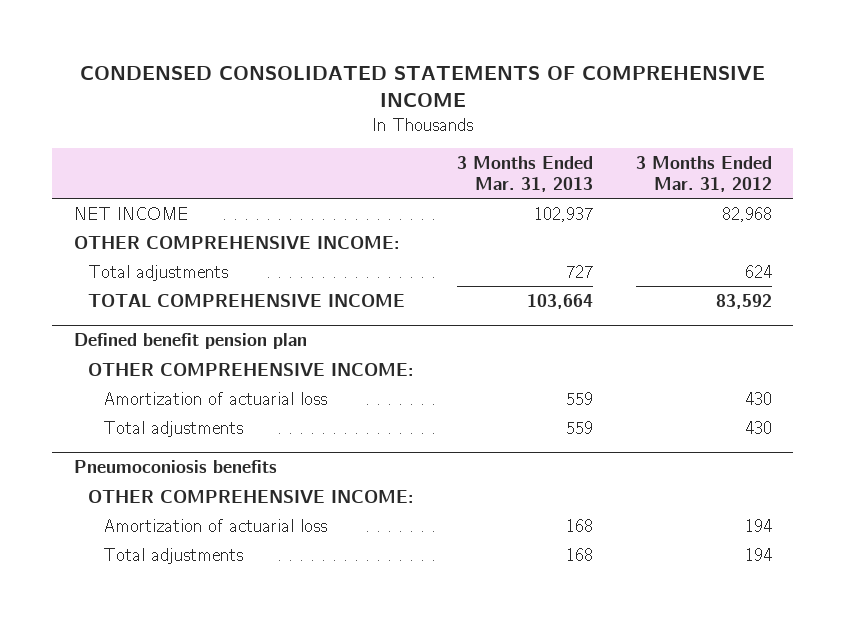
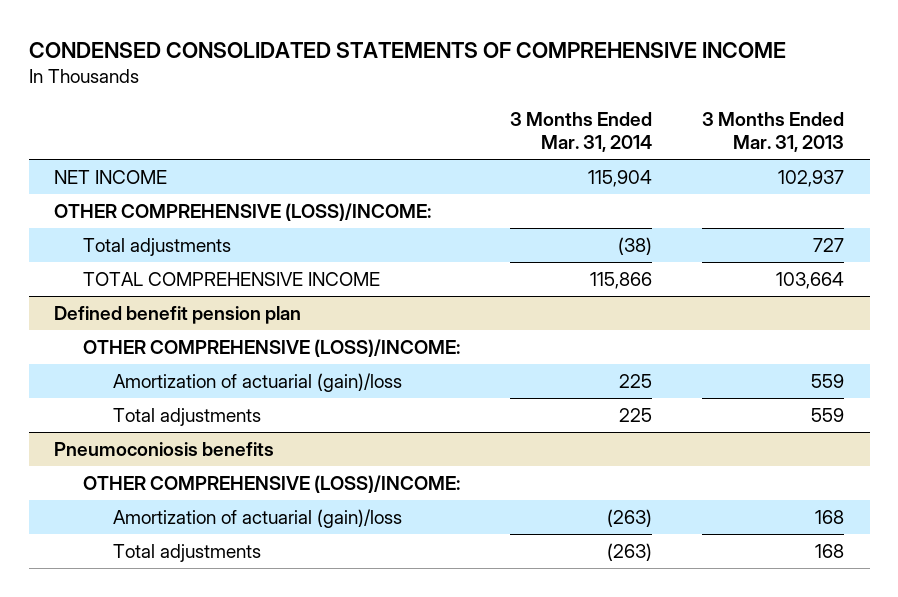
- | 3 Months Ended Mar. 31, 2013 | 3 Months Ended Mar. 31, 2012
+ | 3 Months Ended Mar. 31, 2014 | 3 Months Ended Mar. 31, 2013
- OTHER COMPREHENSIVE INCOME:
+ OTHER COMPREHENSIVE (LOSS)/INCOME:
@ Defined benefit pension plan
- OTHER COMPREHENSIVE INCOME:
- Amortization of actuarial loss | 559 | 430
+ OTHER COMPREHENSIVE (LOSS)/INCOME:
+ Amortization of actuarial (gain)/loss | 225 | 559
@ Pneumoconiosis benefits
- OTHER COMPREHENSIVE INCOME:
- Amortization of actuarial loss | 168 | 194
+ OTHER COMPREHENSIVE (LOSS)/INCOME:
+ Amortization of actuarial (gain)/loss | (263) | 168

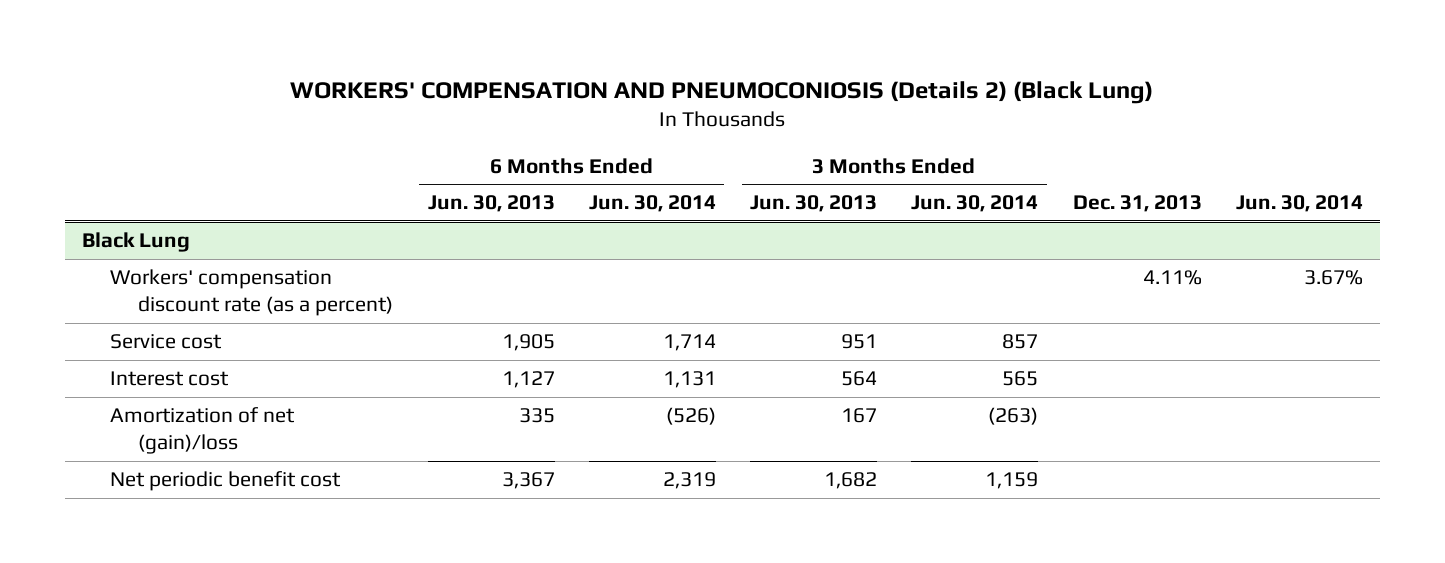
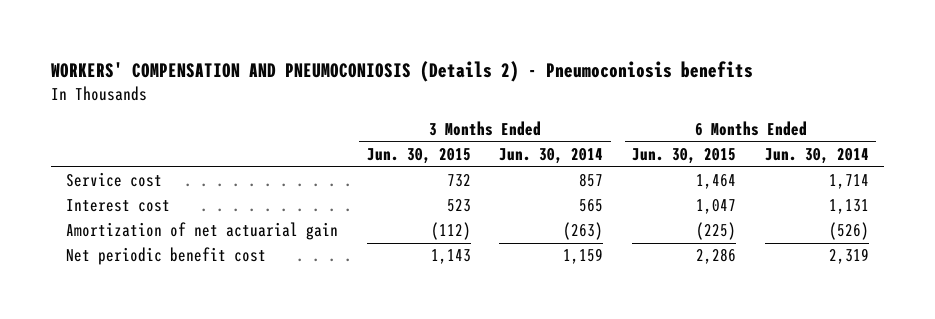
- WORKERS' COMPENSATION AND PNEUMOCONIOSIS (Details 2) (Black Lung)
+ WORKERS' COMPENSATION AND PNEUMOCONIOSIS (Details 2) - Pneumoconiosis benefits
- | 6 Months Ended Jun. 30, 2013 | 6 Months Ended Jun. 30, 2014 | 3 Months Ended Jun. 30, 2013 | 3 Months Ended Jun. 30, 2014 | Dec. 31, 2013 | Jun. 30, 2014
+ | 3 Months Ended Jun. 30, 2015 | 3 Months Ended Jun. 30, 2014 | 6 Months Ended Jun. 30, 2015 | 6 Months Ended Jun. 30, 2014
- Black Lung
- Workers' compensation discount rate (as a percent) | | | | | 4.11% | 3.67%
- Amortization of net (gain)/loss | 335 | (526) | 167 | (263) | |
+ Amortization of net actuarial gain | (112) | (263) | (225) | (526)

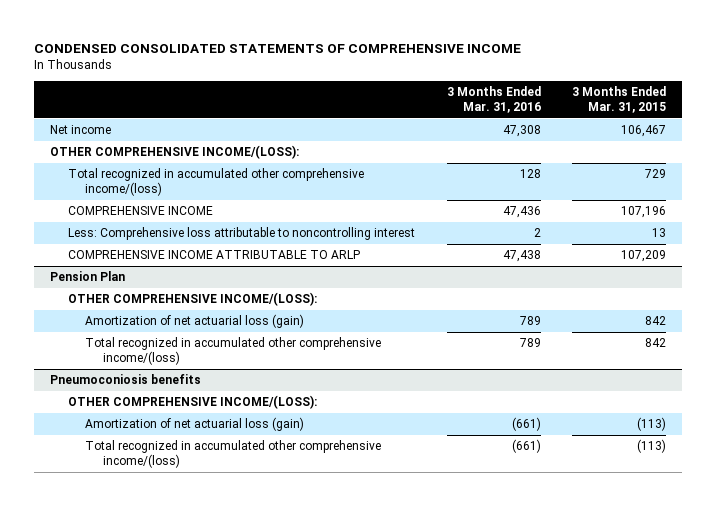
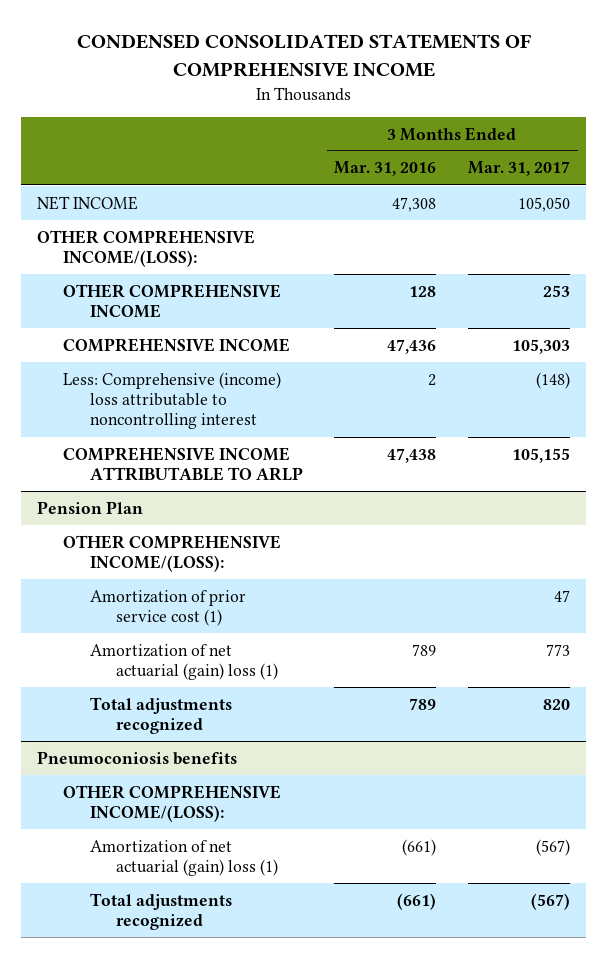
- | 3 Months Ended Mar. 31, 2016 | 3 Months Ended Mar. 31, 2015
+ | 3 Months Ended Mar. 31, 2016 | 3 Months Ended Mar. 31, 2017
- Net income | 47,308 | 106,467
+ NET INCOME | 47,308 | 105,050
- Total recognized in accumulated other comprehensive income/(loss) | 128 | 729
+ OTHER COMPREHENSIVE INCOME | 128 | 253
- Less: Comprehensive loss attributable to noncontrolling interest | 2 | 13
+ Less: Comprehensive (income) loss attributable to noncontrolling interest | 2 | (148)
@ Pension Plan
- Amortization of net actuarial loss (gain) | 789 | 842
- Total recognized in accumulated other comprehensive income/(loss) | 789 | 842
+ Amortization of prior service cost (1) | | 47
+ Amortization of net actuarial (gain) loss (1) | 789 | 773
+ Total adjustments recognized | 789 | 820
@ Pneumoconiosis benefits
- Amortization of net actuarial loss (gain) | (661) | (113)
- Total recognized in accumulated other comprehensive income/(loss) | (661) | (113)
+ Amortization of net actuarial (gain) loss (1) | (661) | (567)
+ Total adjustments recognized | (661) | (567)

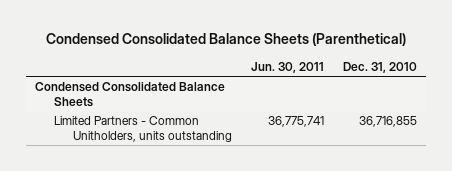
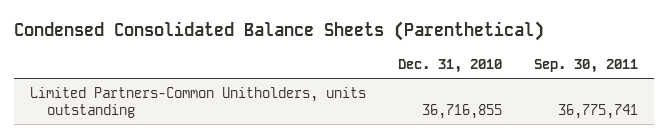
- | Jun. 30, 2011 | Dec. 31, 2010
+ | Dec. 31, 2010 | Sep. 30, 2011
- Condensed Consolidated Balance Sheets
- Limited Partners - Common Unitholders, units outstanding | 36,775,741 | 36,716,855
+ Limited Partners-Common Unitholders, units outstanding | 36,716,855 | 36,775,741

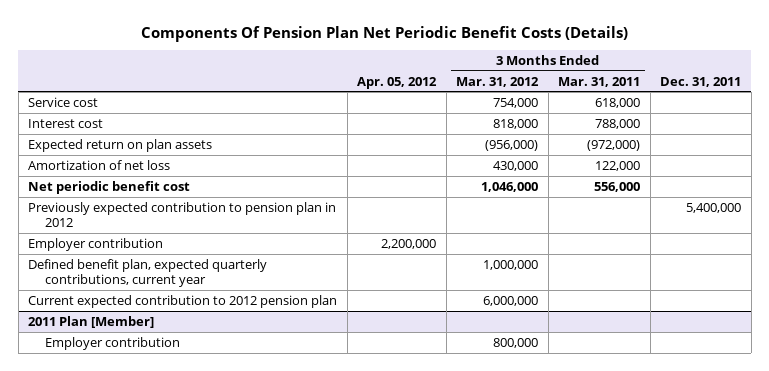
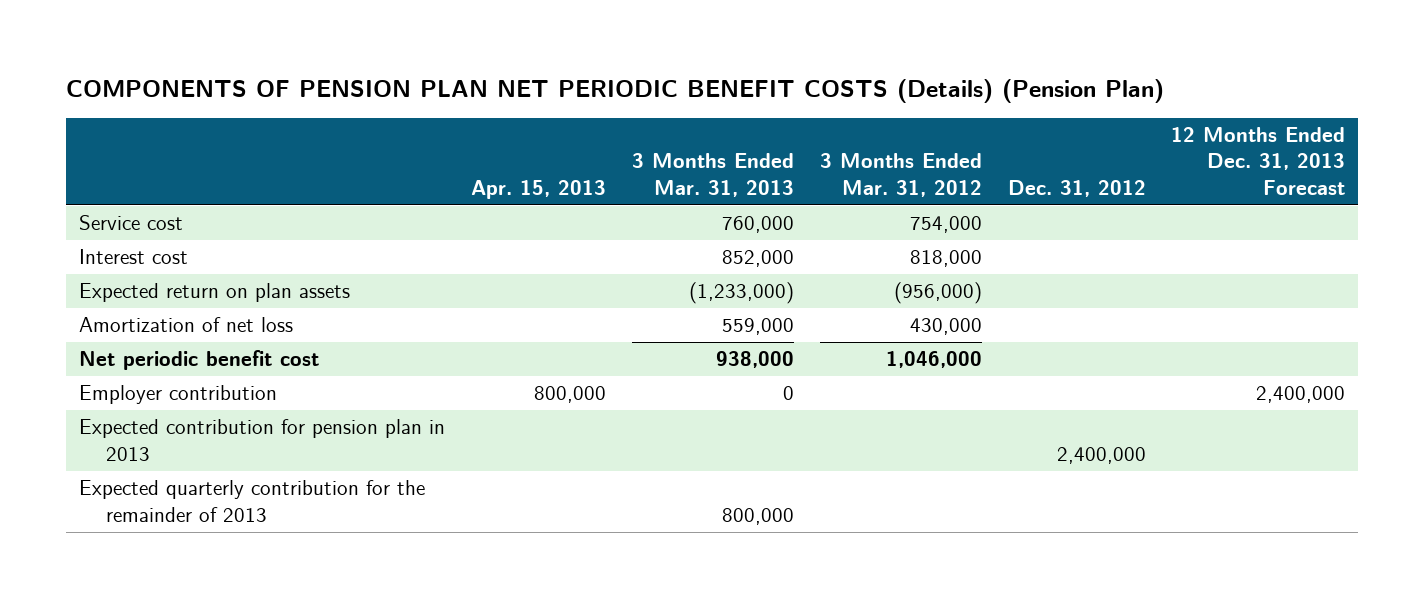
- Components Of Pension Plan Net Periodic Benefit Costs (Details)
+ COMPONENTS OF PENSION PLAN NET PERIODIC BENEFIT COSTS (Details) (Pension Plan)
- | Apr. 05, 2012 | 3 Months Ended Mar. 31, 2012 | 3 Months Ended Mar. 31, 2011 | Dec. 31, 2011
+ | Apr. 15, 2013 | 3 Months Ended Mar. 31, 2013 | 3 Months Ended Mar. 31, 2012 | Dec. 31, 2012 | 12 Months Ended Dec. 31, 2013 Forecast
- Previously expected contribution to pension plan in 2012 | | | | 5,400,000
- Defined benefit plan, expected quarterly contributions, current year | | 1,000,000 | |
- Current expected contribution to 2012 pension plan | | 6,000,000 | |
- 2011 Plan [Member]
- Employer contribution | | 800,000 | |
+ Expected contribution for pension plan in 2013 | | | | 2,400,000 |
+ Expected quarterly contribution for the remainder of 2013 | | 800,000 | | |

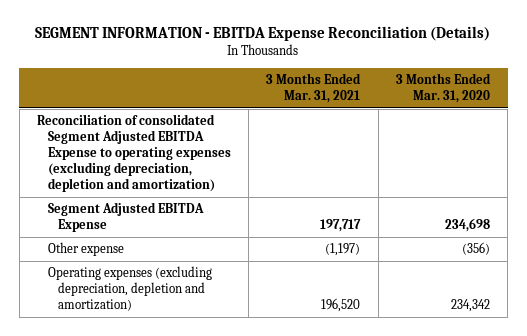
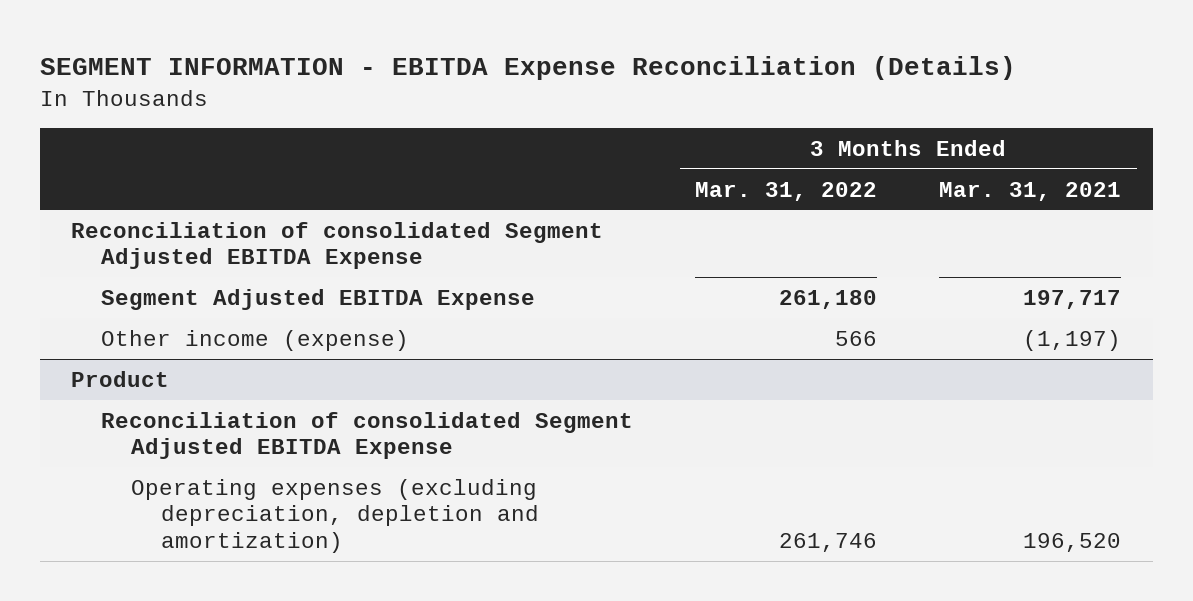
- | 3 Months Ended Mar. 31, 2021 | 3 Months Ended Mar. 31, 2020
+ | 3 Months Ended Mar. 31, 2022 | 3 Months Ended Mar. 31, 2021
- Reconciliation of consolidated Segment Adjusted EBITDA Expense to operating expenses (excluding depreciation, depletion and amortization)
+ Reconciliation of consolidated Segment Adjusted EBITDA Expense
- Other expense | (1,197) | (356)
+ Other income (expense) | 566 | (1,197)
+ Product
+ Reconciliation of consolidated Segment Adjusted EBITDA Expense

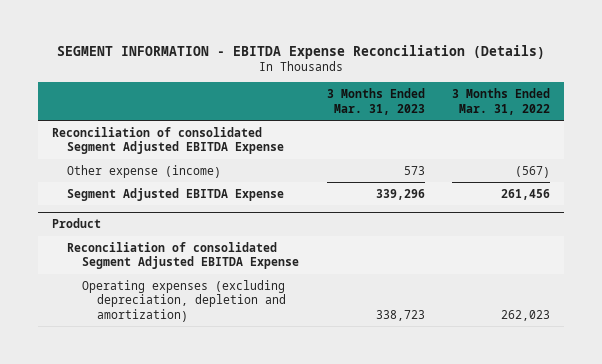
- | 3 Months Ended Mar. 31, 2022 | 3 Months Ended Mar. 31, 2021
+ | 3 Months Ended Mar. 31, 2023 | 3 Months Ended Mar. 31, 2022
- Segment Adjusted EBITDA Expense | 261,180 | 197,717
- Other income (expense) | 566 | (1,197)
+ Other expense (income) | 573 | (567)
+ Segment Adjusted EBITDA Expense | 339,296 | 261,456
@ Product
- Operating expenses (excluding depreciation, depletion and amortization) | 261,746 | 196,520
+ Operating expenses (excluding depreciation, depletion and amortization) | 338,723 | 262,023

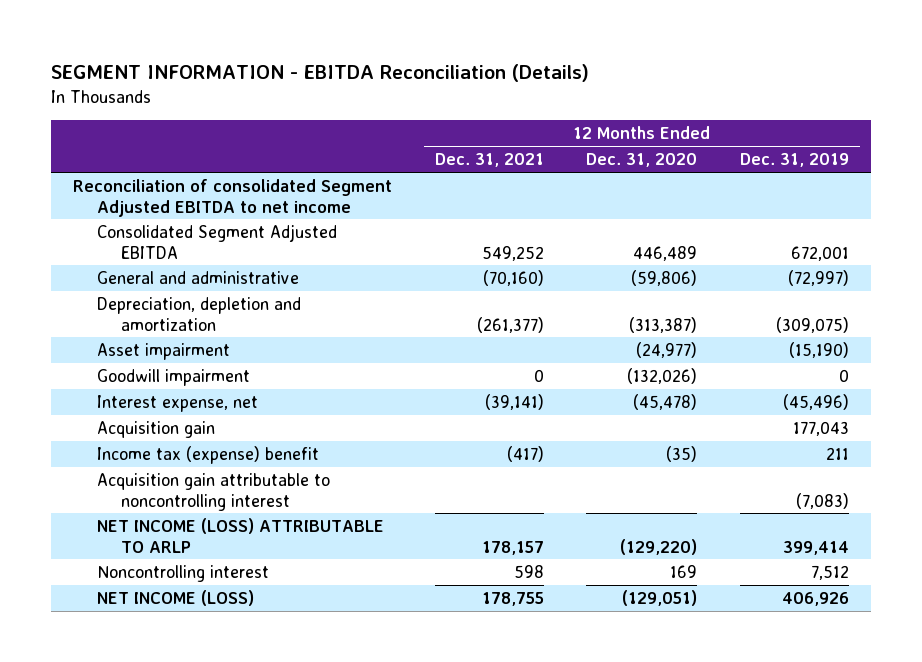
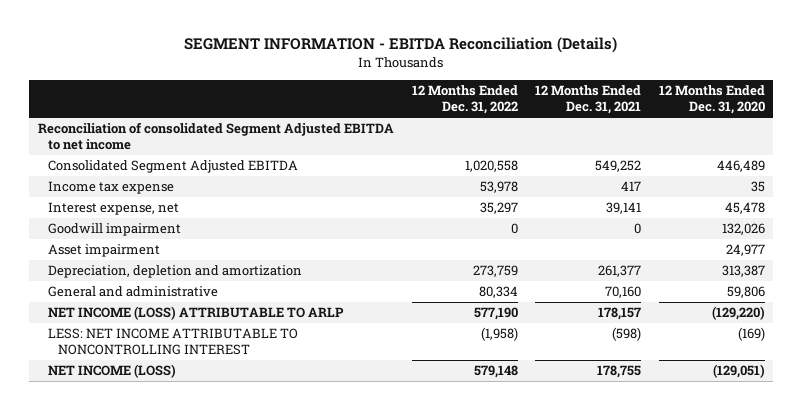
- | 12 Months Ended Dec. 31, 2021 | 12 Months Ended Dec. 31, 2020 | 12 Months Ended Dec. 31, 2019
+ | 12 Months Ended Dec. 31, 2022 | 12 Months Ended Dec. 31, 2021 | 12 Months Ended Dec. 31, 2020
- General and administrative | (70,160) | (59,806) | (72,997)
- Depreciation, depletion and amortization | (261,377) | (313,387) | (309,075)
- Asset impairment | | (24,977) | (15,190)
- Goodwill impairment | 0 | (132,026) | 0
- Interest expense, net | (39,141) | (45,478) | (45,496)
- Acquisition gain | | | 177,043
- Income tax (expense) benefit | (417) | (35) | 211
- Acquisition gain attributable to noncontrolling interest | | | (7,083)
+ Income tax expense | 53,978 | 417 | 35
+ Interest expense, net | 35,297 | 39,141 | 45,478
+ Goodwill impairment | 0 | 0 | 132,026
+ Asset impairment | | | 24,977
+ Depreciation, depletion and amortization | 273,759 | 261,377 | 313,387
+ General and administrative | 80,334 | 70,160 | 59,806
- Noncontrolling interest | 598 | 169 | 7,512
+ LESS: NET INCOME ATTRIBUTABLE TO NONCONTROLLING INTEREST | (1,958) | (598) | (169)

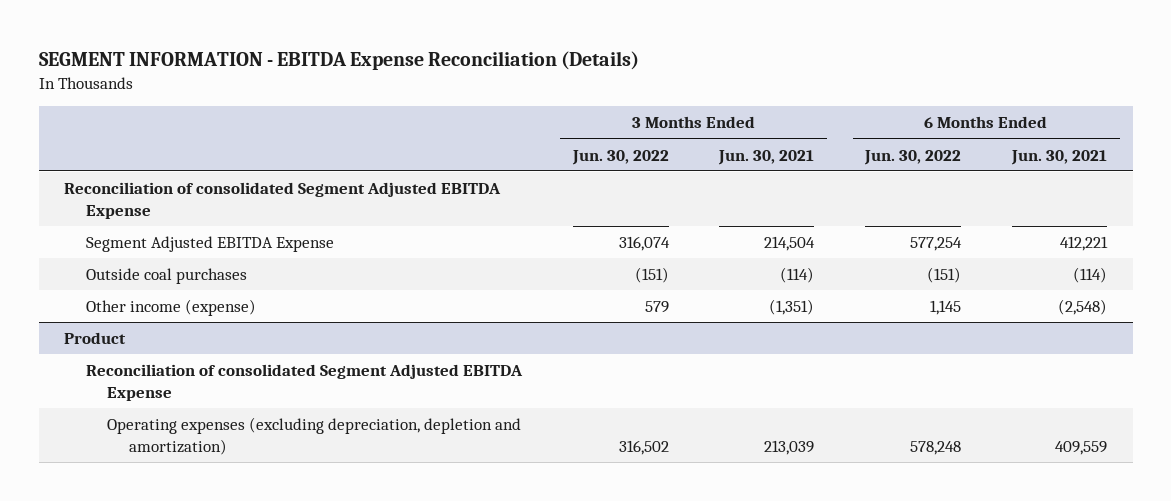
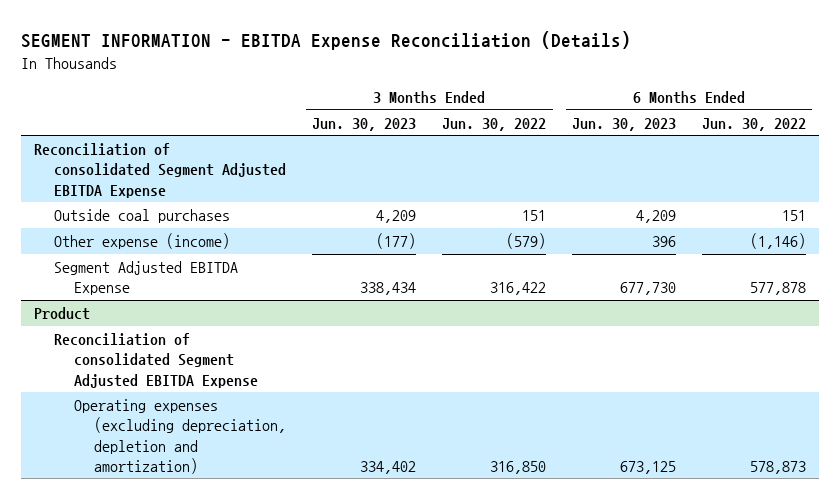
- | 3 Months Ended Jun. 30, 2022 | 3 Months Ended Jun. 30, 2021 | 6 Months Ended Jun. 30, 2022 | 6 Months Ended Jun. 30, 2021
+ | 3 Months Ended Jun. 30, 2023 | 3 Months Ended Jun. 30, 2022 | 6 Months Ended Jun. 30, 2023 | 6 Months Ended Jun. 30, 2022
- Segment Adjusted EBITDA Expense | 316,074 | 214,504 | 577,254 | 412,221
- Outside coal purchases | (151) | (114) | (151) | (114)
- Other income (expense) | 579 | (1,351) | 1,145 | (2,548)
+ Outside coal purchases | 4,209 | 151 | 4,209 | 151
+ Other expense (income) | (177) | (579) | 396 | (1,146)
+ Segment Adjusted EBITDA Expense | 338,434 | 316,422 | 677,730 | 577,878
@ Product
- Operating expenses (excluding depreciation, depletion and amortization) | 316,502 | 213,039 | 578,248 | 409,559
+ Operating expenses (excluding depreciation, depletion and amortization) | 334,402 | 316,850 | 673,125 | 578,873

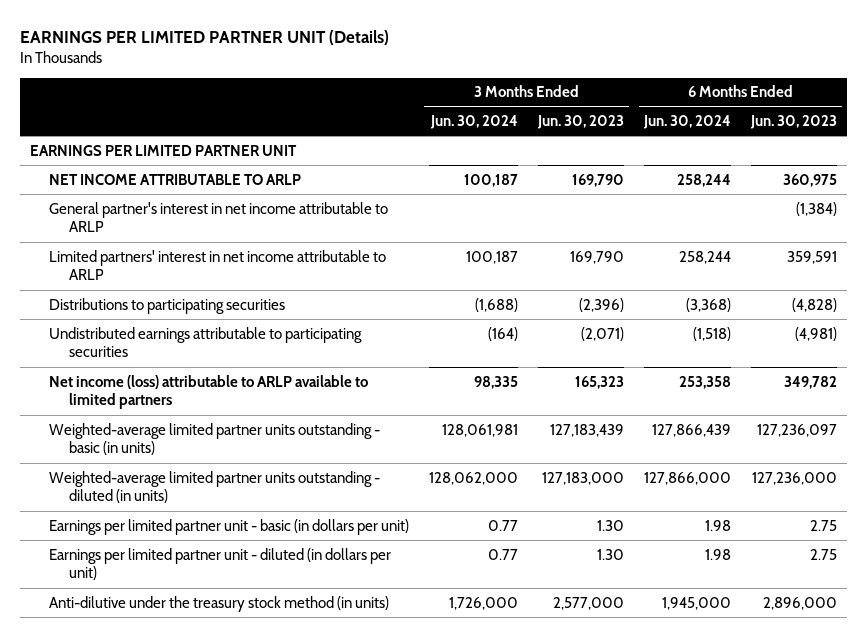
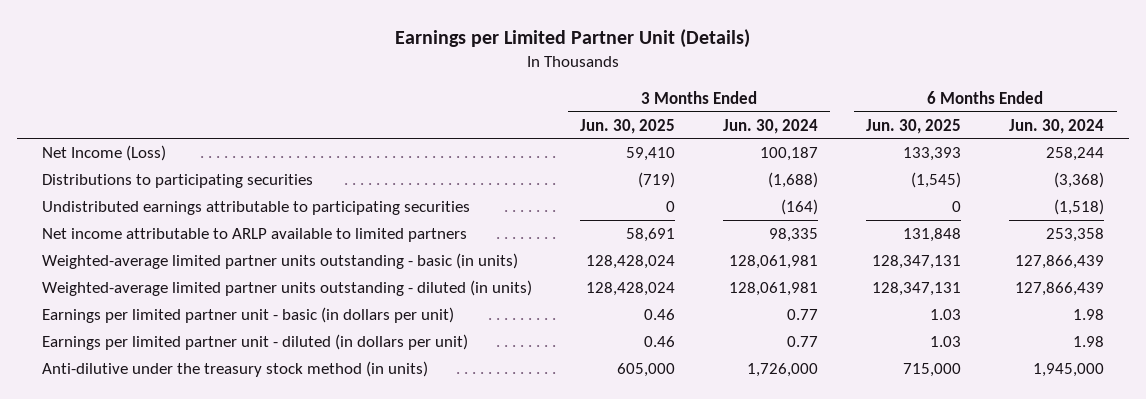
- EARNINGS PER LIMITED PARTNER UNIT (Details)
+ Earnings per Limited Partner Unit (Details)
- | 3 Months Ended Jun. 30, 2024 | 3 Months Ended Jun. 30, 2023 | 6 Months Ended Jun. 30, 2024 | 6 Months Ended Jun. 30, 2023
+ | 3 Months Ended Jun. 30, 2025 | 3 Months Ended Jun. 30, 2024 | 6 Months Ended Jun. 30, 2025 | 6 Months Ended Jun. 30, 2024
- EARNINGS PER LIMITED PARTNER UNIT
- NET INCOME ATTRIBUTABLE TO ARLP | 100,187 | 169,790 | 258,244 | 360,975
- General partner's interest in net income attributable to ARLP | | | | (1,384)
- Limited partners' interest in net income attributable to ARLP | 100,187 | 169,790 | 258,244 | 359,591
+ Net Income (Loss) | 59,410 | 100,187 | 133,393 | 258,244
- Net income (loss) attributable to ARLP available to limited partners | 98,335 | 165,323 | 253,358 | 349,782
+ Net income attributable to ARLP available to limited partners | 58,691 | 98,335 | 131,848 | 253,358
- Weighted-average limited partner units outstanding - diluted (in units) | 128,062,000 | 127,183,000 | 127,866,000 | 127,236,000
+ Weighted-average limited partner units outstanding - diluted (in units) | 128,428,024 | 128,061,981 | 128,347,131 | 127,866,439

